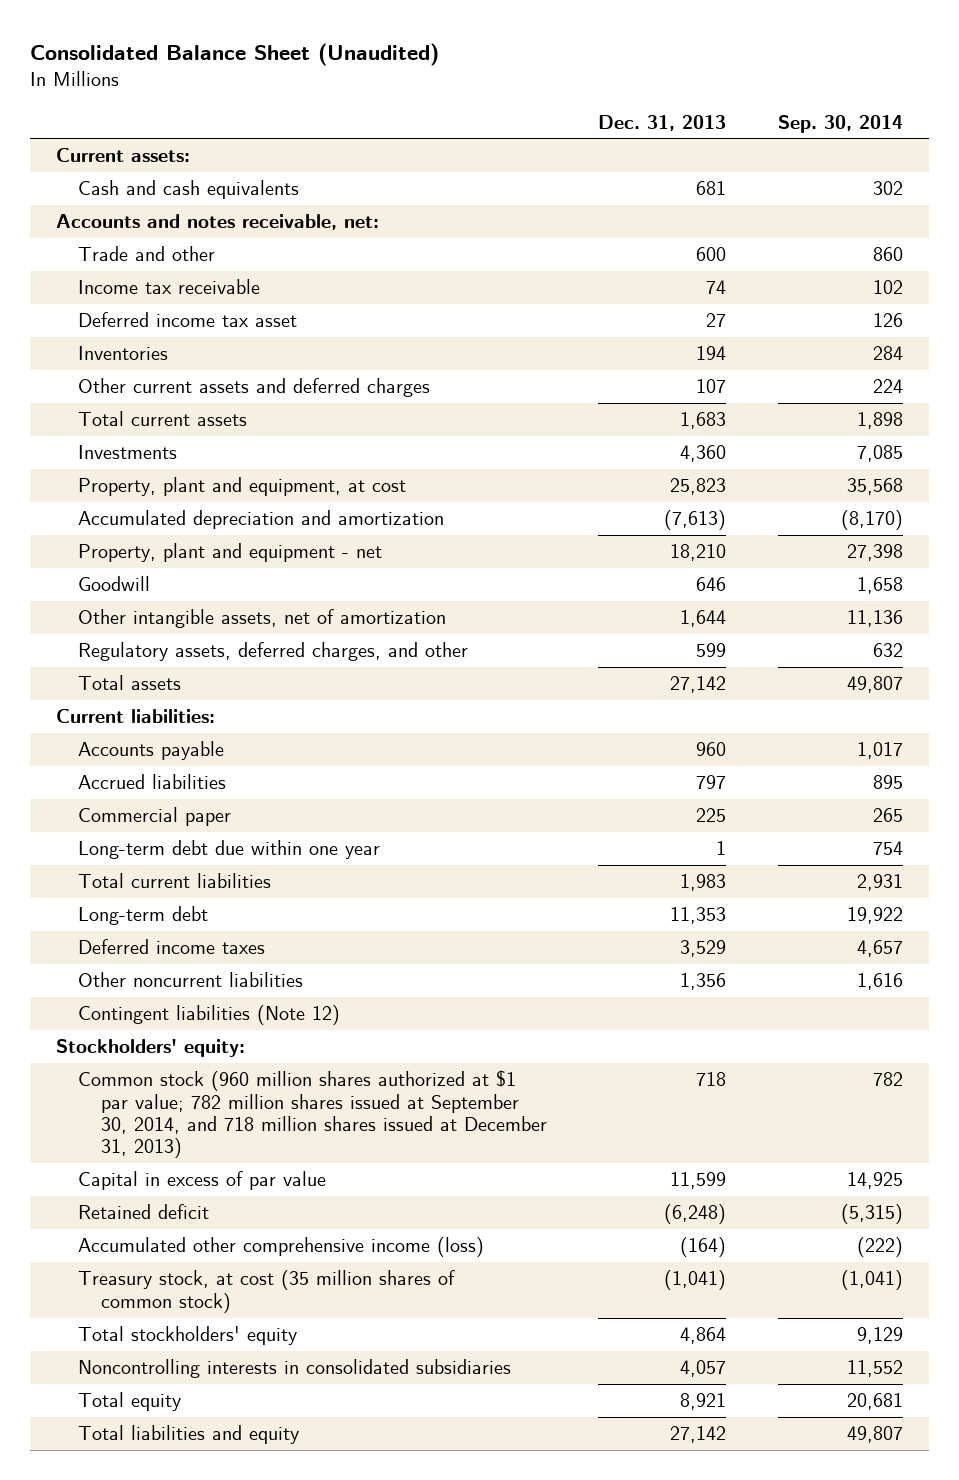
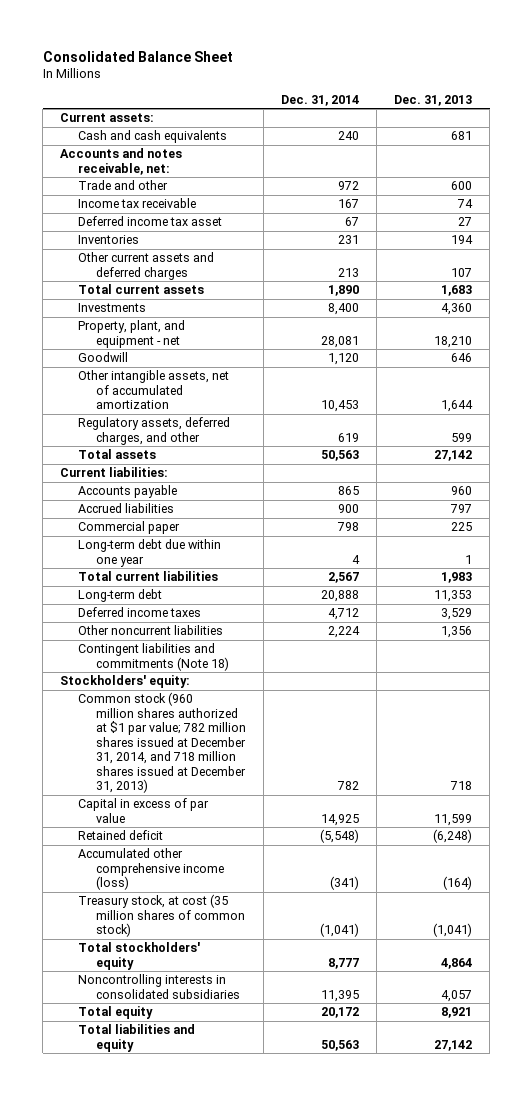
- Consolidated Balance Sheet (Unaudited)
+ Consolidated Balance Sheet
- | Dec. 31, 2013 | Sep. 30, 2014
+ | Dec. 31, 2014 | Dec. 31, 2013
- Property, plant and equipment, at cost | 25,823 | 35,568
- Accumulated depreciation and amortization | (7,613) | (8,170)
- Property, plant and equipment - net | 18,210 | 27,398
+ Property, plant, and equipment - net | 28,081 | 18,210
- Other intangible assets, net of amortization | 1,644 | 11,136
+ Other intangible assets, net of accumulated amortization | 10,453 | 1,644
- Contingent liabilities (Note 12)
+ Contingent liabilities and commitments (Note 18)
- Common stock (960 million shares authorized at $1 par value; 782 million shares issued at September 30, 2014, and 718 million shares issued at December 31, 2013) | 718 | 782
+ Common stock (960 million shares authorized at $1 par value; 782 million shares issued at December 31, 2014, and 718 million shares issued at December 31, 2013) | 782 | 718

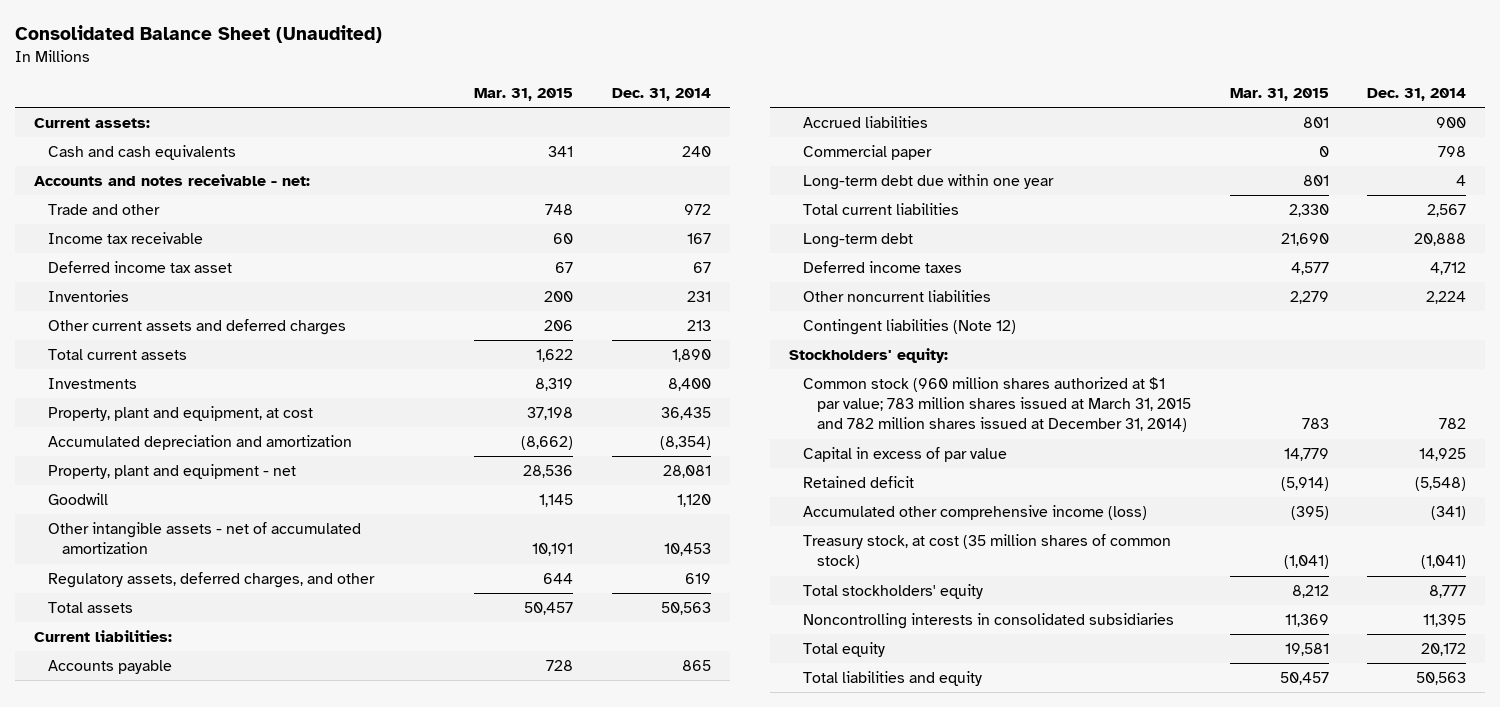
- Consolidated Balance Sheet
+ Consolidated Balance Sheet (Unaudited)
- | Dec. 31, 2014 | Dec. 31, 2013
+ | Mar. 31, 2015 | Dec. 31, 2014
- Accounts and notes receivable, net:
+ Accounts and notes receivable - net:
- Property, plant, and equipment - net | 28,081 | 18,210
+ Property, plant and equipment, at cost | 37,198 | 36,435
+ Accumulated depreciation and amortization | (8,662) | (8,354)
+ Property, plant and equipment - net | 28,536 | 28,081
- Other intangible assets, net of accumulated amortization | 10,453 | 1,644
+ Other intangible assets - net of accumulated amortization | 10,191 | 10,453
- Contingent liabilities and commitments (Note 18)
+ Contingent liabilities (Note 12)
- Common stock (960 million shares authorized at $1 par value; 782 million shares issued at December 31, 2014, and 718 million shares issued at December 31, 2013) | 782 | 718
+ Common stock (960 million shares authorized at $1 par value; 783 million shares issued at March 31, 2015 and 782 million shares issued at December 31, 2014) | 783 | 782

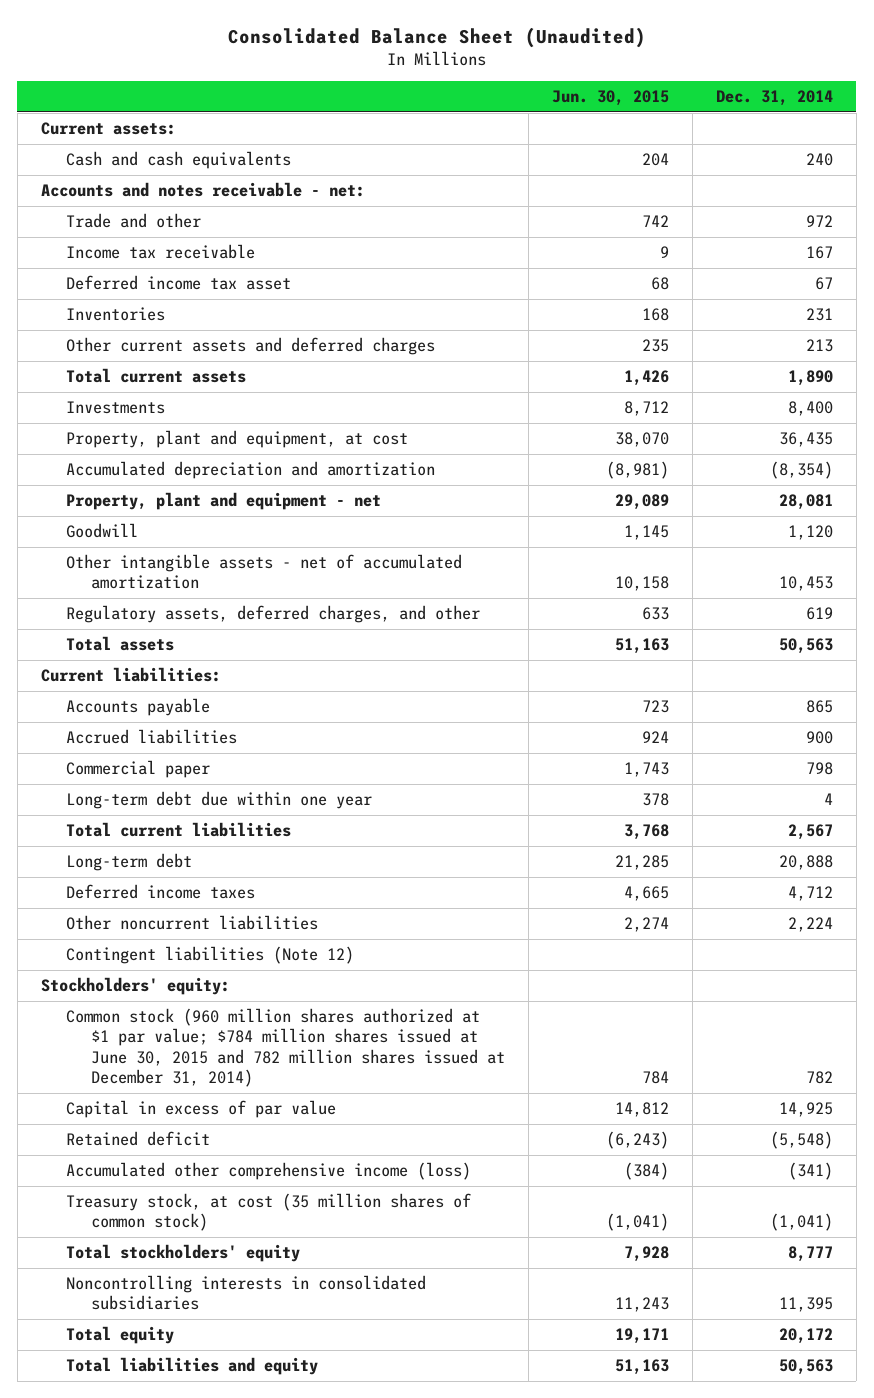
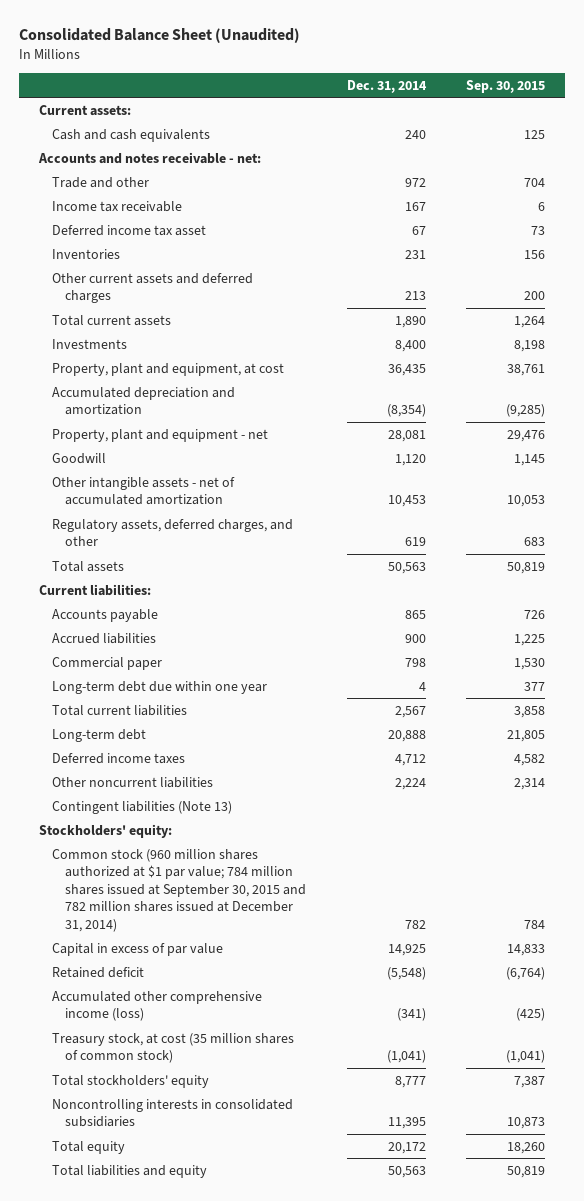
- | Jun. 30, 2015 | Dec. 31, 2014
+ | Dec. 31, 2014 | Sep. 30, 2015
- Contingent liabilities (Note 12)
+ Contingent liabilities (Note 13)
- Common stock (960 million shares authorized at $1 par value; $784 million shares issued at June 30, 2015 and 782 million shares issued at December 31, 2014) | 784 | 782
+ Common stock (960 million shares authorized at $1 par value; 784 million shares issued at September 30, 2015 and 782 million shares issued at December 31, 2014) | 782 | 784

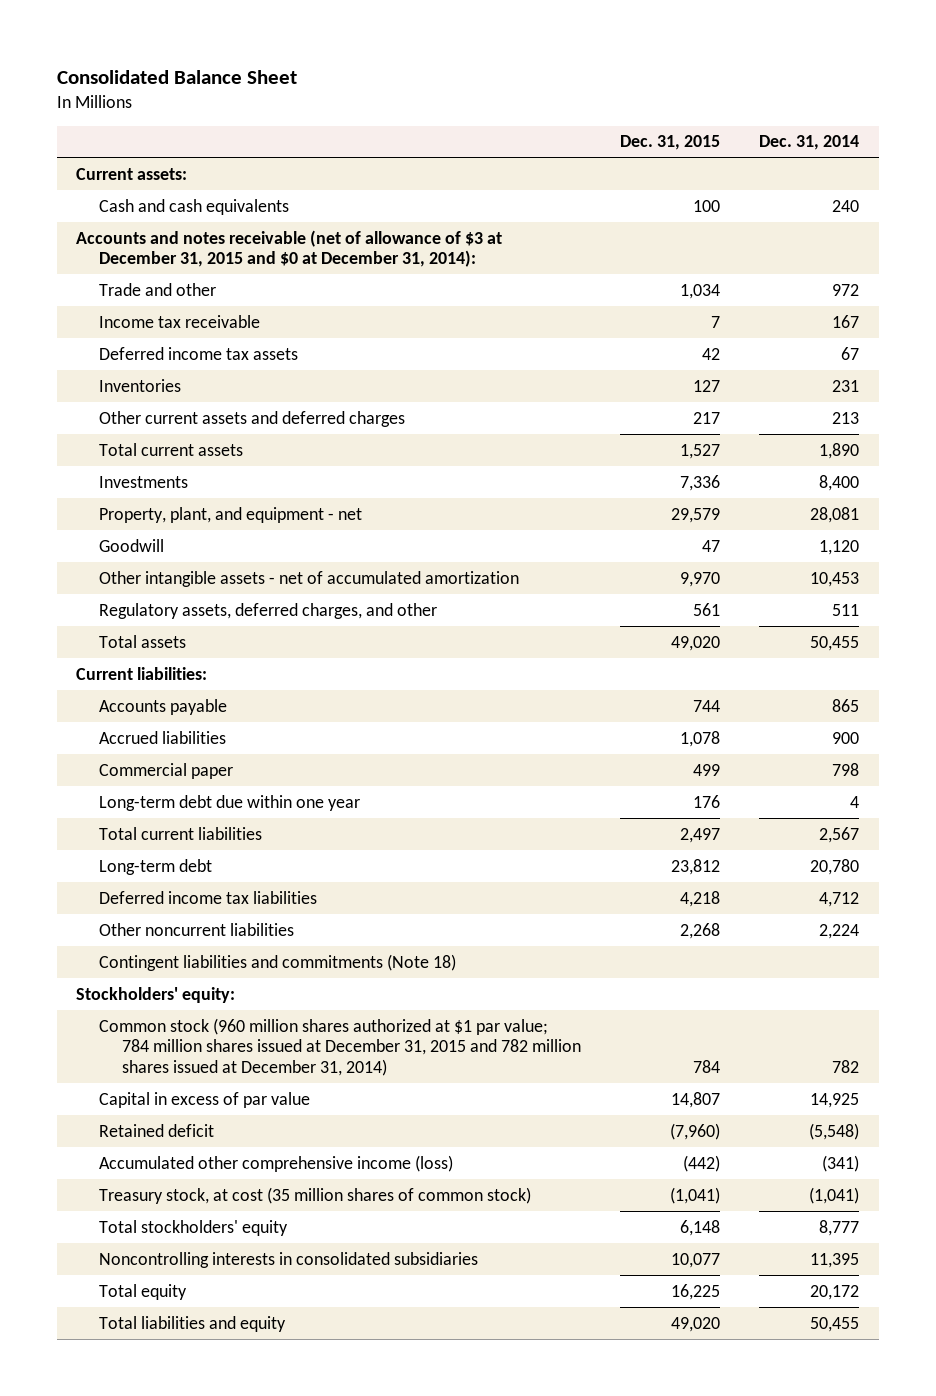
- Consolidated Balance Sheet (Unaudited)
+ Consolidated Balance Sheet
- | Dec. 31, 2014 | Sep. 30, 2015
+ | Dec. 31, 2015 | Dec. 31, 2014
- Accounts and notes receivable - net:
+ Accounts and notes receivable (net of allowance of $3 at December 31, 2015 and $0 at December 31, 2014):
- Deferred income tax asset | 67 | 73
+ Deferred income tax assets | 42 | 67
- Property, plant and equipment, at cost | 36,435 | 38,761
- Accumulated depreciation and amortization | (8,354) | (9,285)
- Property, plant and equipment - net | 28,081 | 29,476
+ Property, plant, and equipment - net | 29,579 | 28,081
- Regulatory assets, deferred charges, and other | 619 | 683
- Total assets | 50,563 | 50,819
+ Regulatory assets, deferred charges, and other | 561 | 511
+ Total assets | 49,020 | 50,455
- Long-term debt | 20,888 | 21,805
- Deferred income taxes | 4,712 | 4,582
+ Long-term debt | 23,812 | 20,780
+ Deferred income tax liabilities | 4,218 | 4,712
- Contingent liabilities (Note 13)
+ Contingent liabilities and commitments (Note 18)
- Common stock (960 million shares authorized at $1 par value; 784 million shares issued at September 30, 2015 and 782 million shares issued at December 31, 2014) | 782 | 784
+ Common stock (960 million shares authorized at $1 par value; 784 million shares issued at December 31, 2015 and 782 million shares issued at December 31, 2014) | 784 | 782
- Total liabilities and equity | 50,563 | 50,819
+ Total liabilities and equity | 49,020 | 50,455

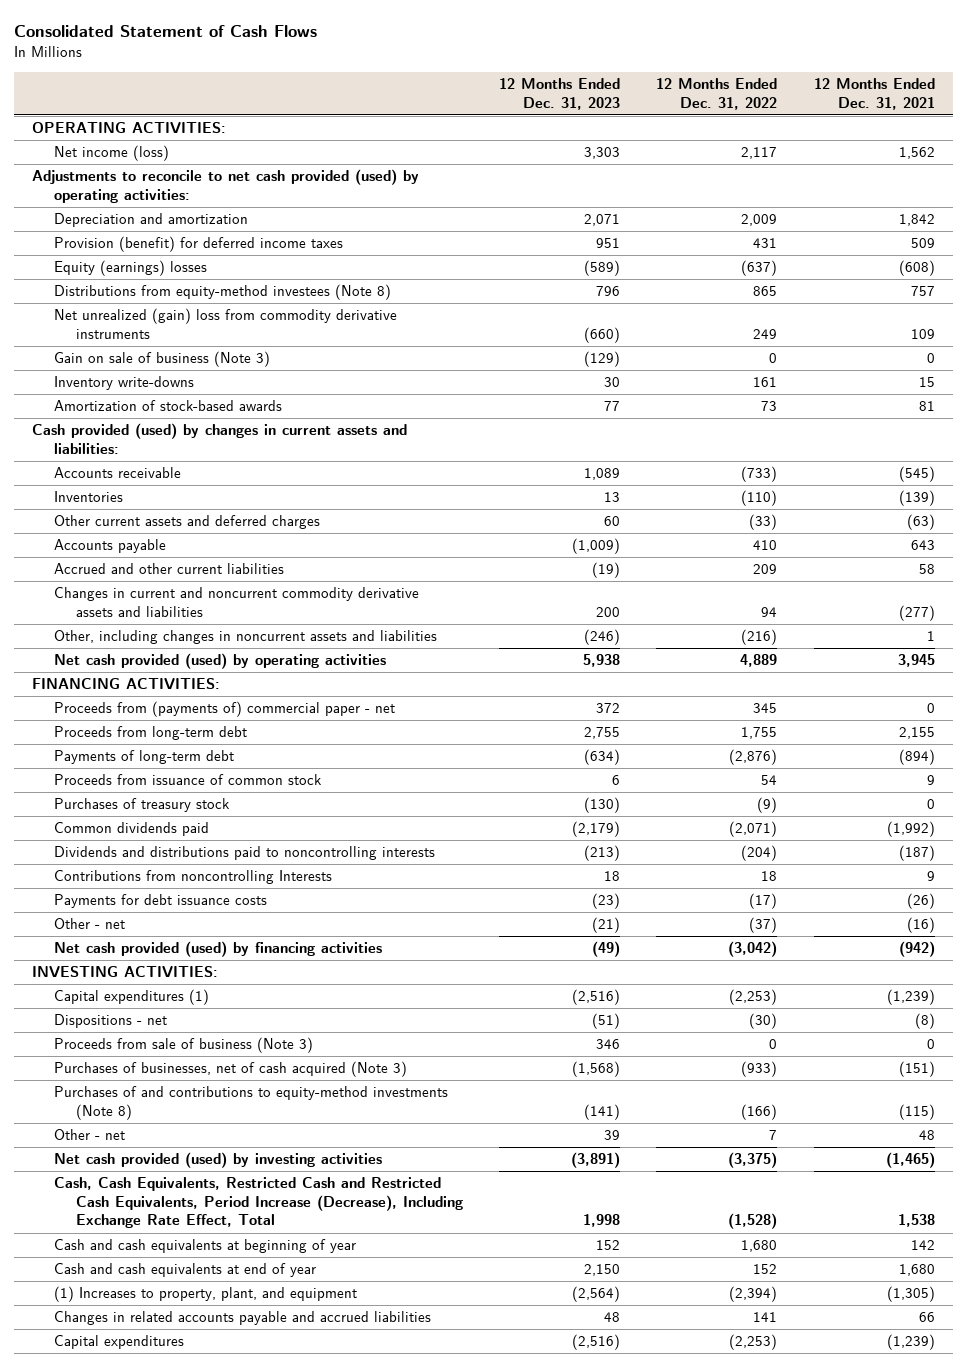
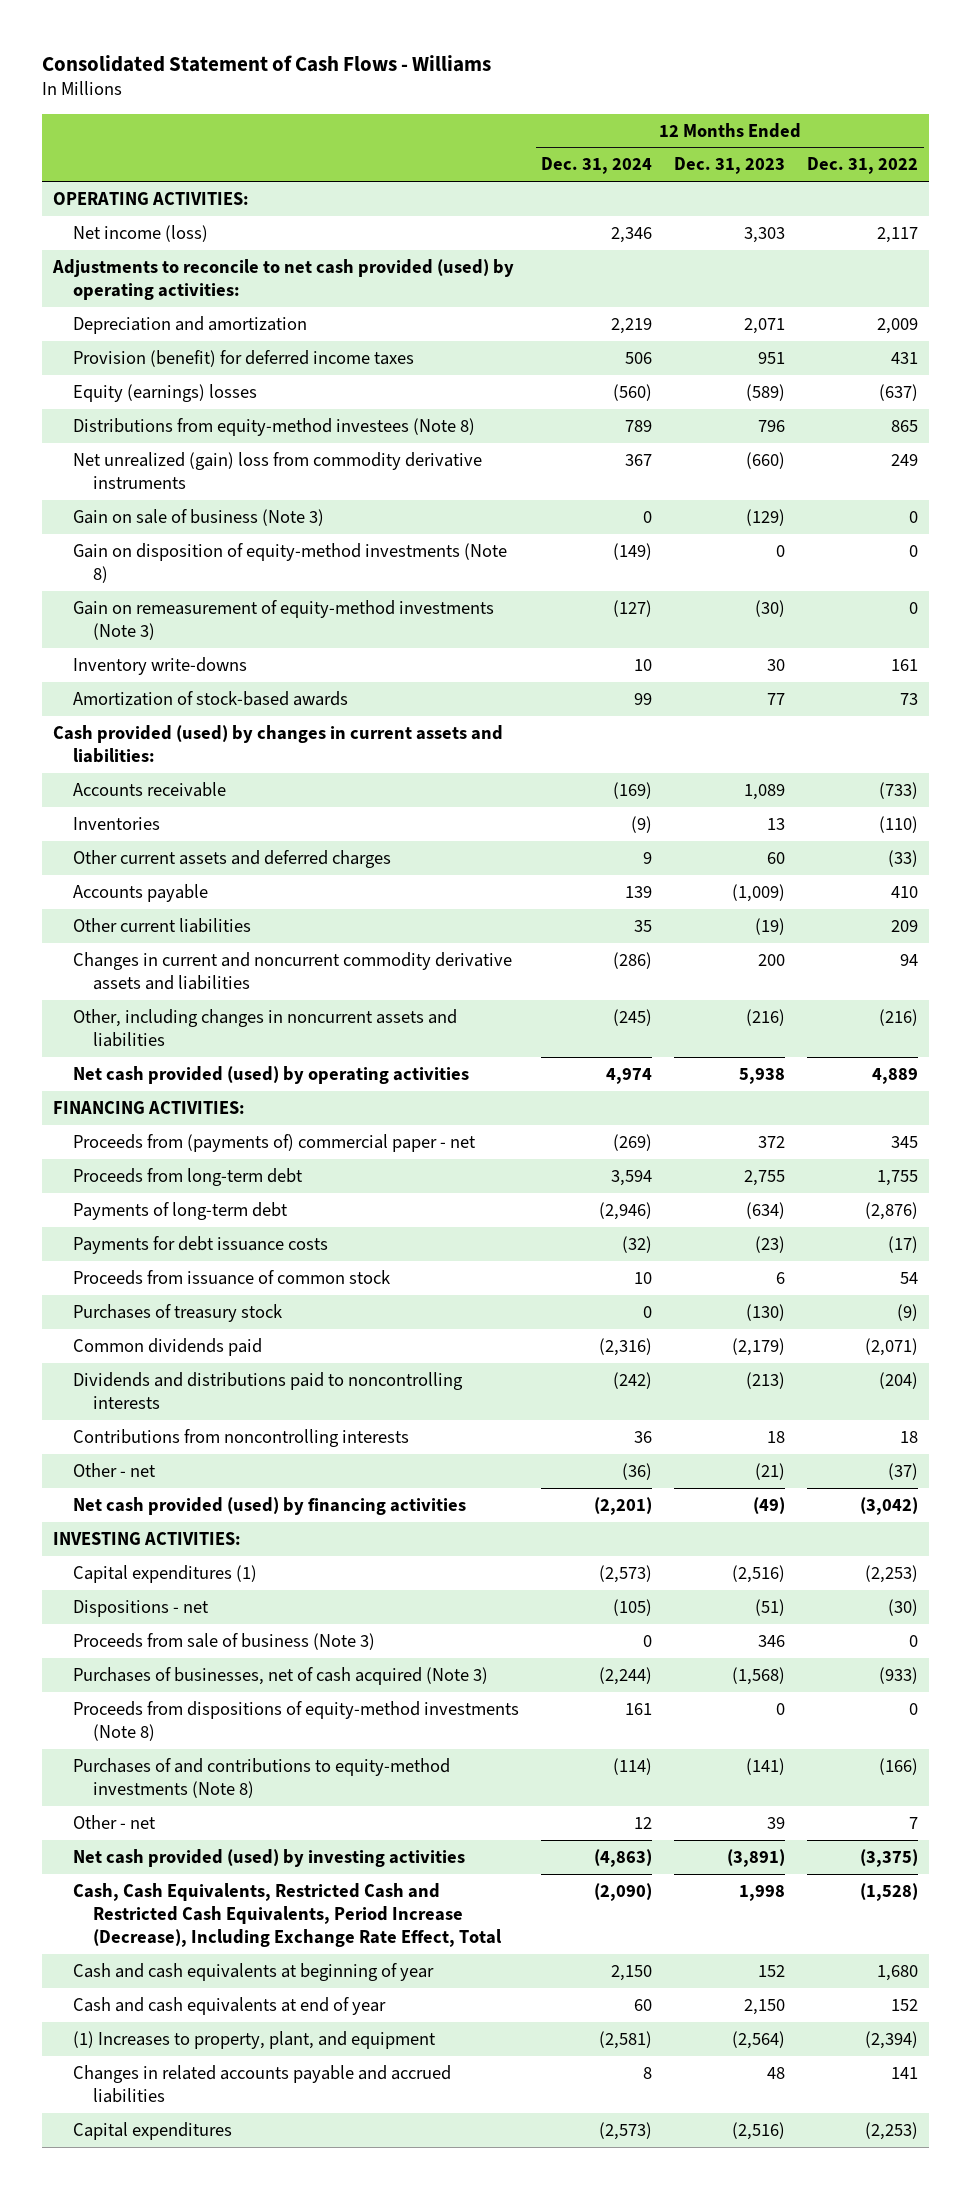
- Consolidated Statement of Cash Flows
+ Consolidated Statement of Cash Flows - Williams
- | 12 Months Ended Dec. 31, 2023 | 12 Months Ended Dec. 31, 2022 | 12 Months Ended Dec. 31, 2021
+ | 12 Months Ended Dec. 31, 2024 | 12 Months Ended Dec. 31, 2023 | 12 Months Ended Dec. 31, 2022
+ Gain on disposition of equity-method investments (Note 8) | (149) | 0 | 0
+ Gain on remeasurement of equity-method investments (Note 3) | (127) | (30) | 0
- Accrued and other current liabilities | (19) | 209 | 58
+ Other current liabilities | 35 | (19) | 209
- Other, including changes in noncurrent assets and liabilities | (246) | (216) | 1
+ Other, including changes in noncurrent assets and liabilities | (245) | (216) | (216)
moved up: Payments for debt issuance costs | (32) | (23) | (17)
- Contributions from noncontrolling Interests | 18 | 18 | 9
+ Contributions from noncontrolling interests | 36 | 18 | 18
+ Proceeds from dispositions of equity-method investments (Note 8) | 161 | 0 | 0

